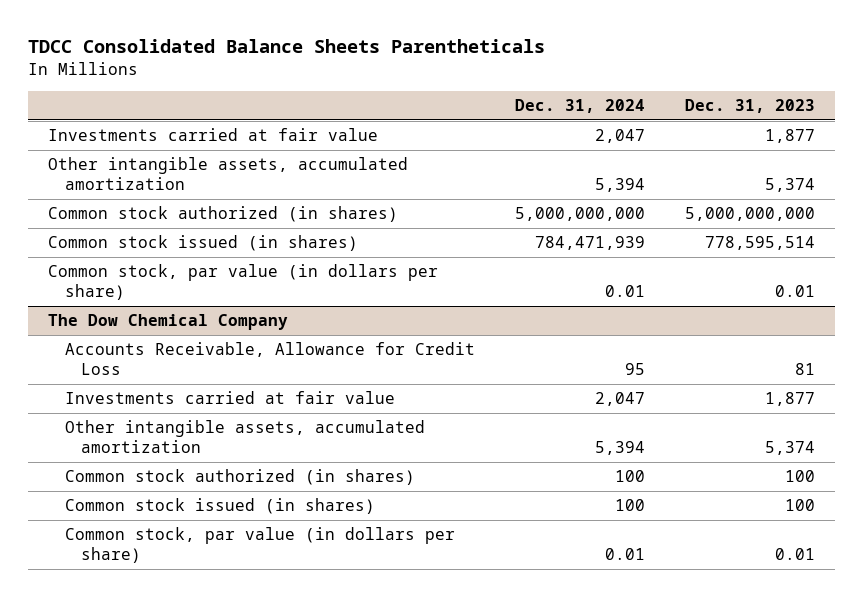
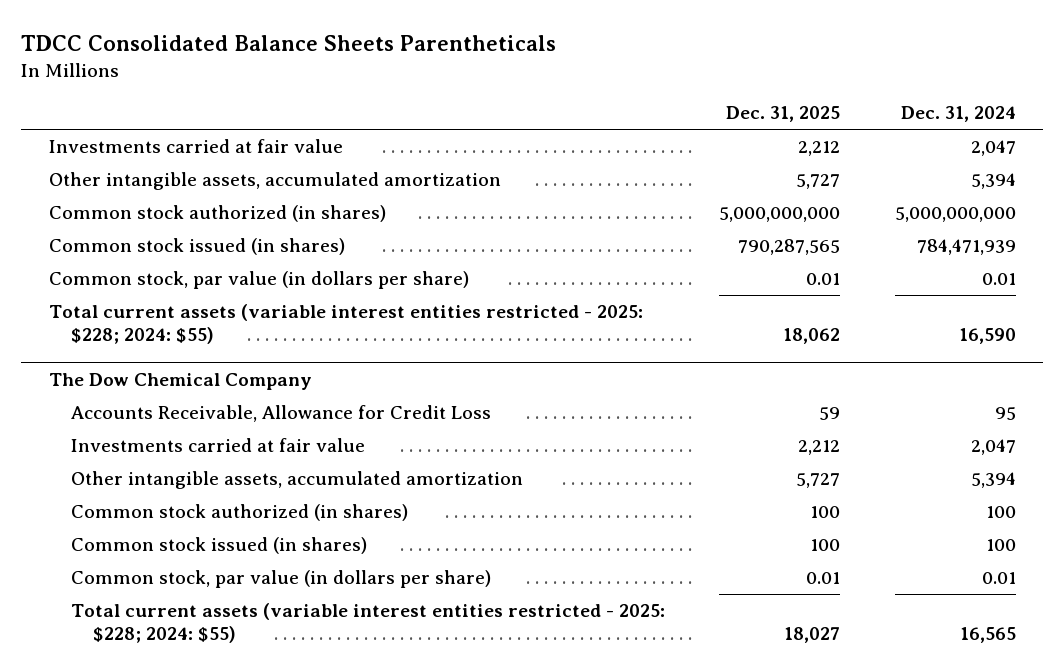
- | Dec. 31, 2024 | Dec. 31, 2023
+ | Dec. 31, 2025 | Dec. 31, 2024
+ Total current assets (variable interest entities restricted - 2025: $228; 2024: $55) | 18,062 | 16,590
@ The Dow Chemical Company
+ Total current assets (variable interest entities restricted - 2025: $228; 2024: $55) | 18,027 | 16,565

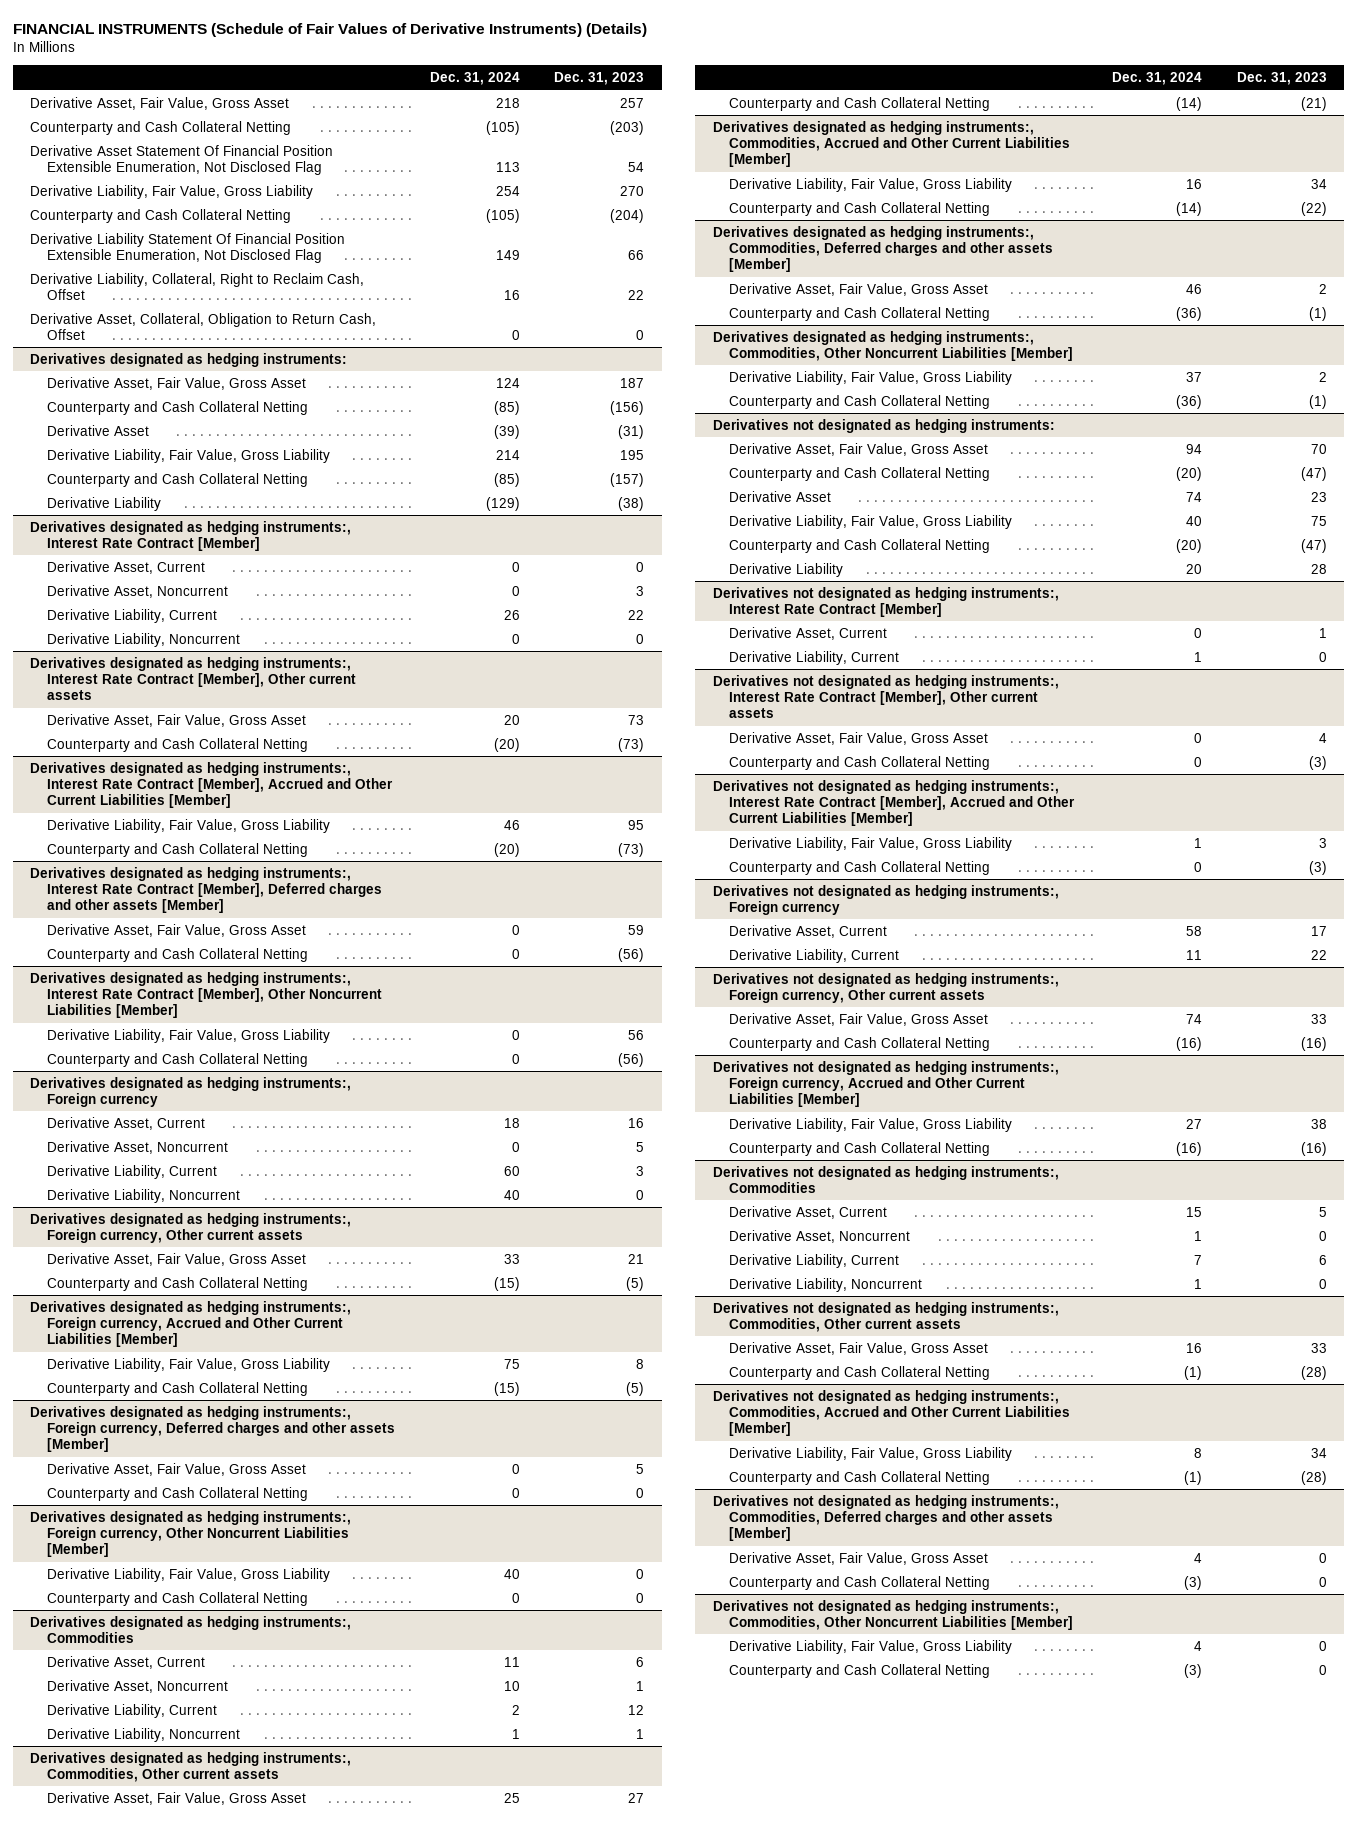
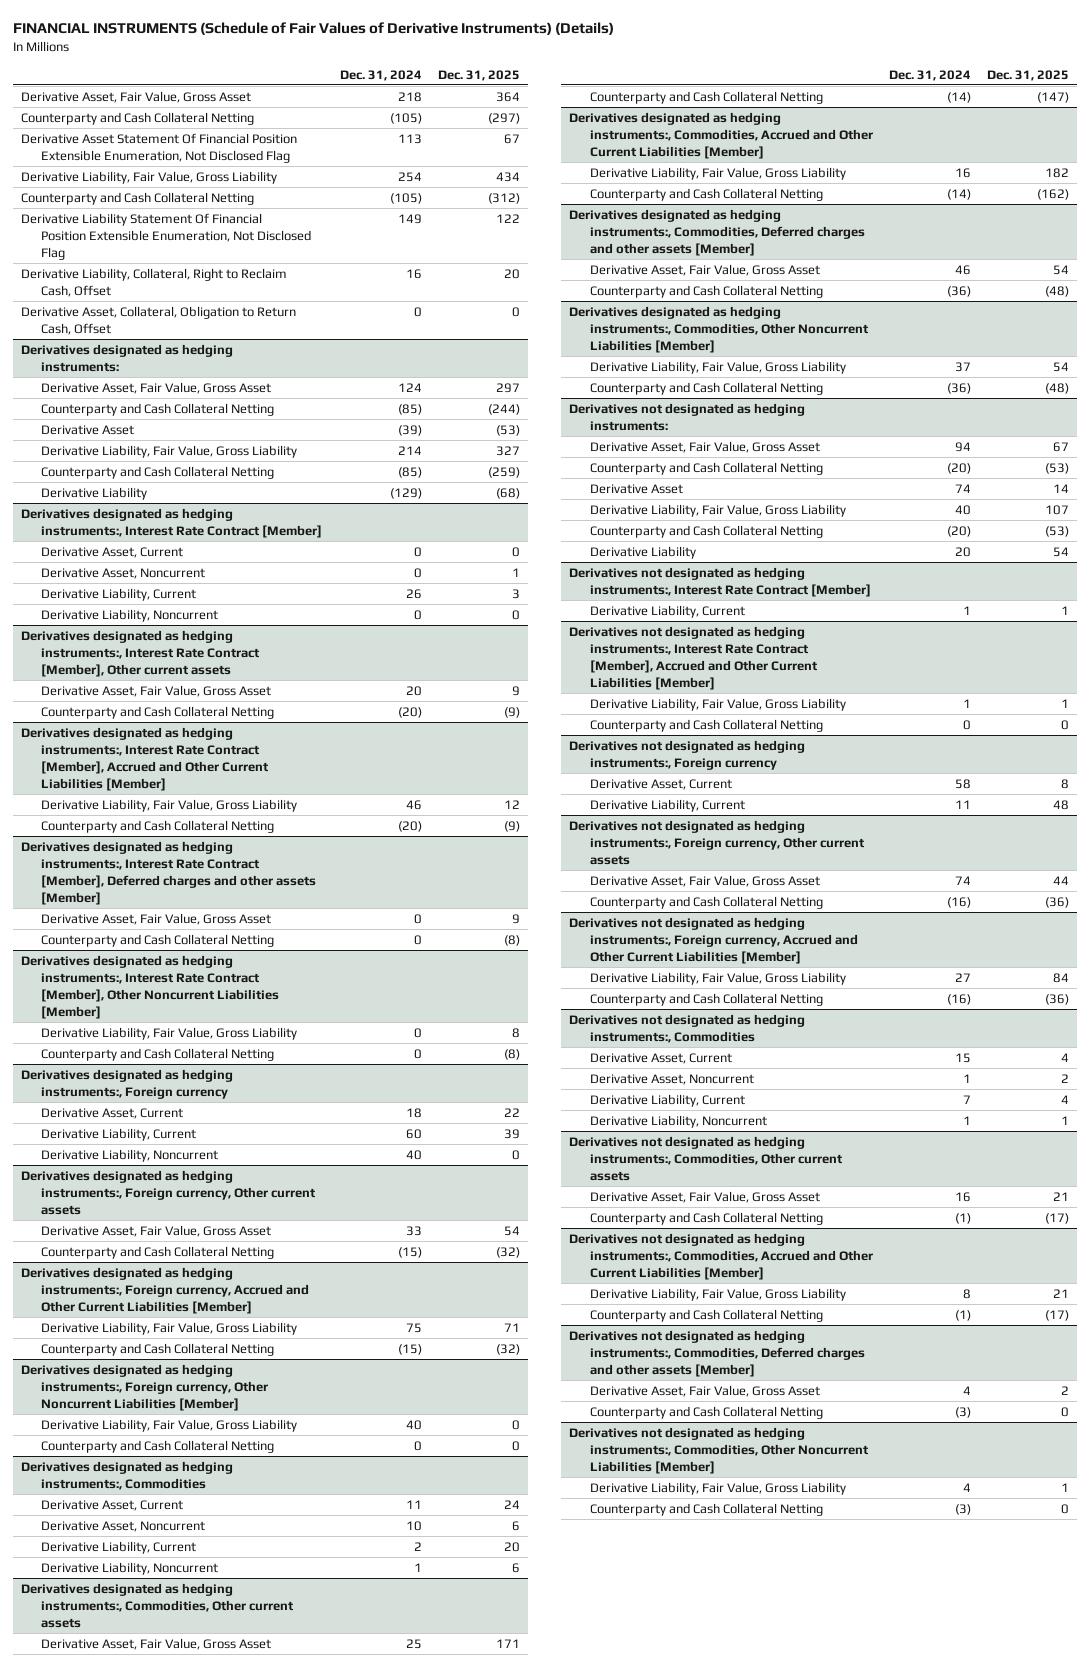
- | Dec. 31, 2024 | Dec. 31, 2023
+ | Dec. 31, 2024 | Dec. 31, 2025
@ Derivatives designated as hedging instruments:, Foreign currency
- Derivative Asset, Noncurrent | 0 | 5
- Derivatives designated as hedging instruments:, Foreign currency, Deferred charges and other assets [Member]
- Derivative Asset, Fair Value, Gross Asset | 0 | 5
- Counterparty and Cash Collateral Netting | 0 | 0
@ Derivatives not designated as hedging instruments:, Interest Rate Contract [Member]
- Derivative Asset, Current | 0 | 1
- Derivatives not designated as hedging instruments:, Interest Rate Contract [Member], Other current assets
- Derivative Asset, Fair Value, Gross Asset | 0 | 4
- Counterparty and Cash Collateral Netting | 0 | (3)

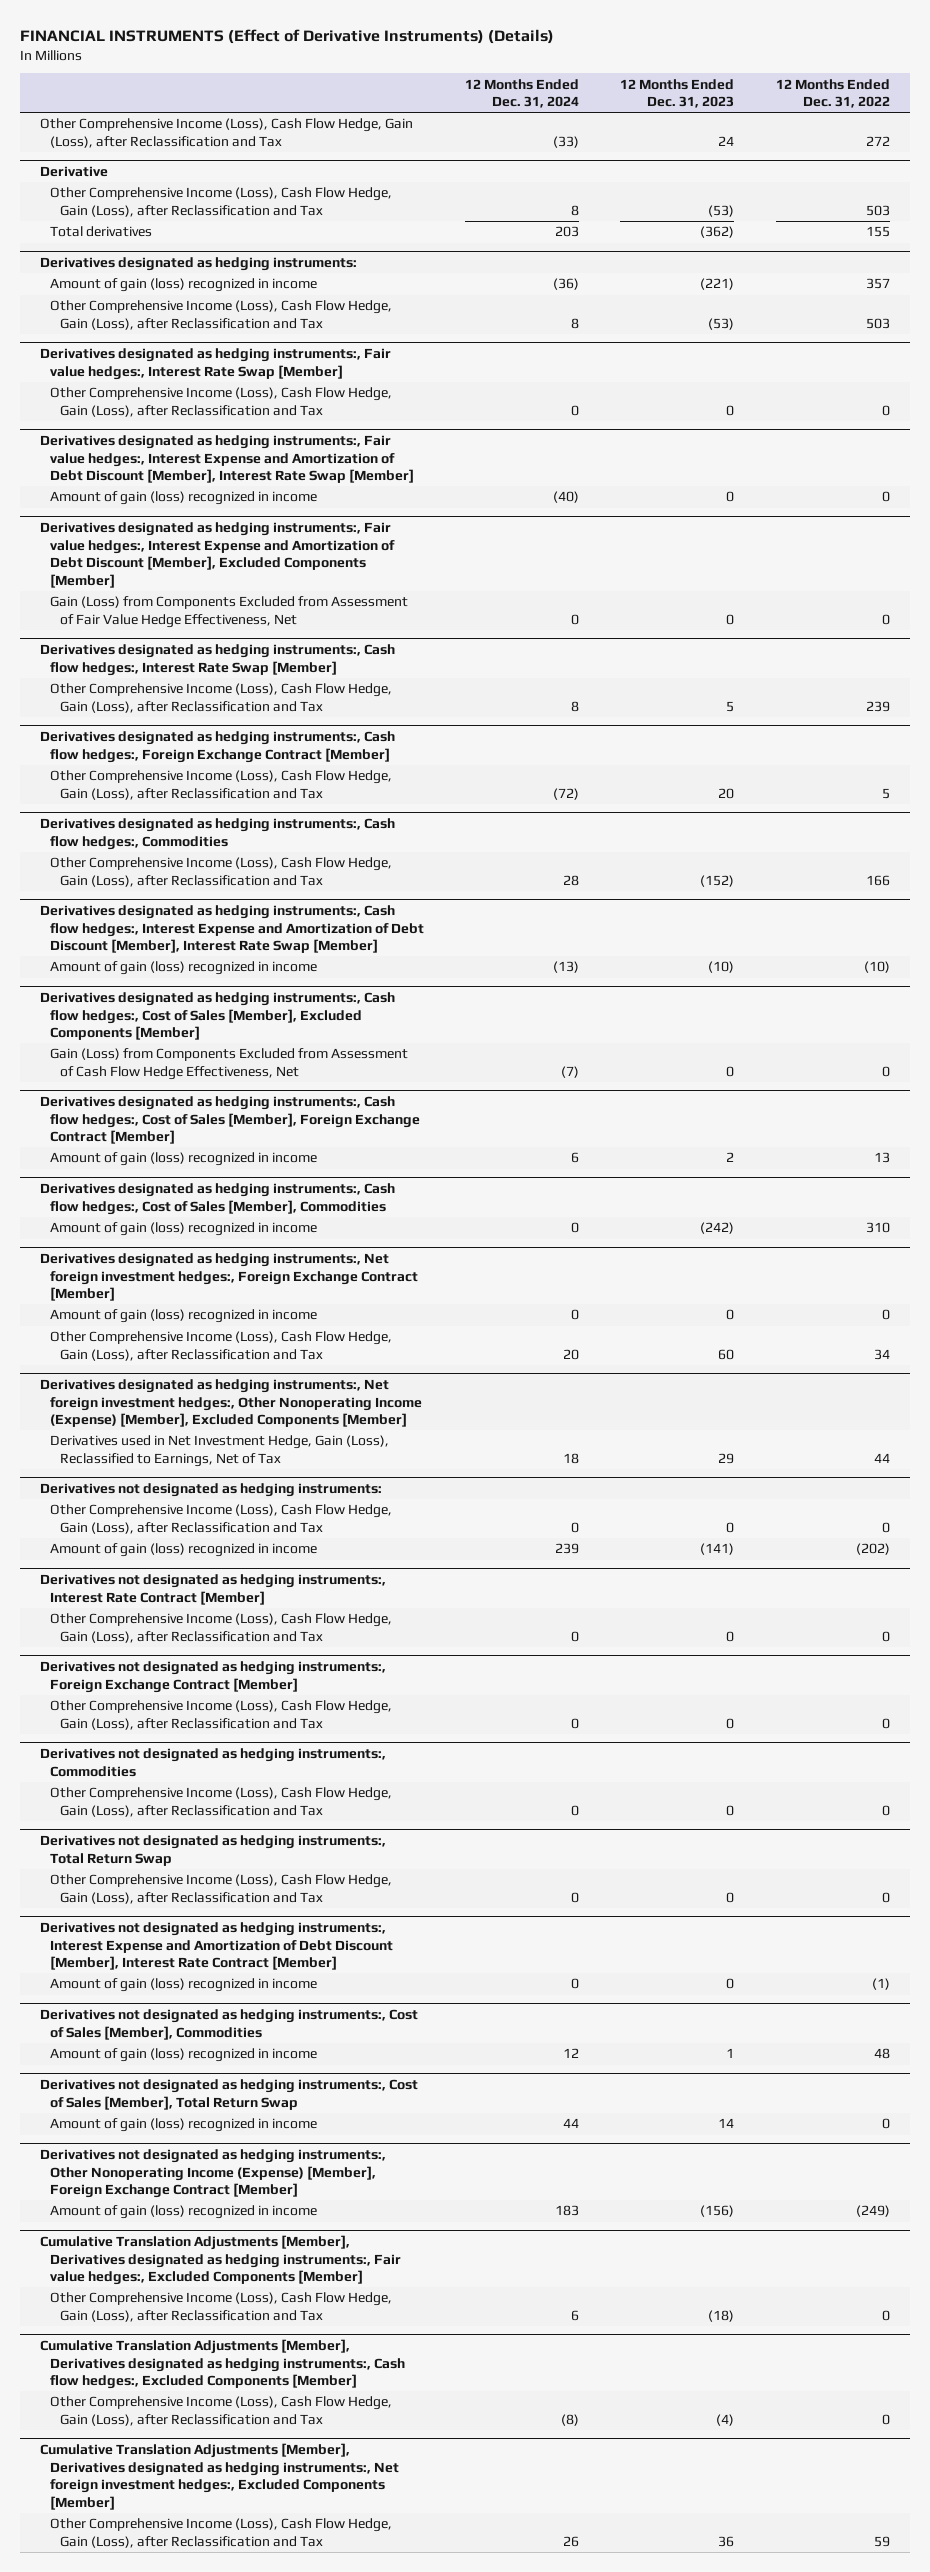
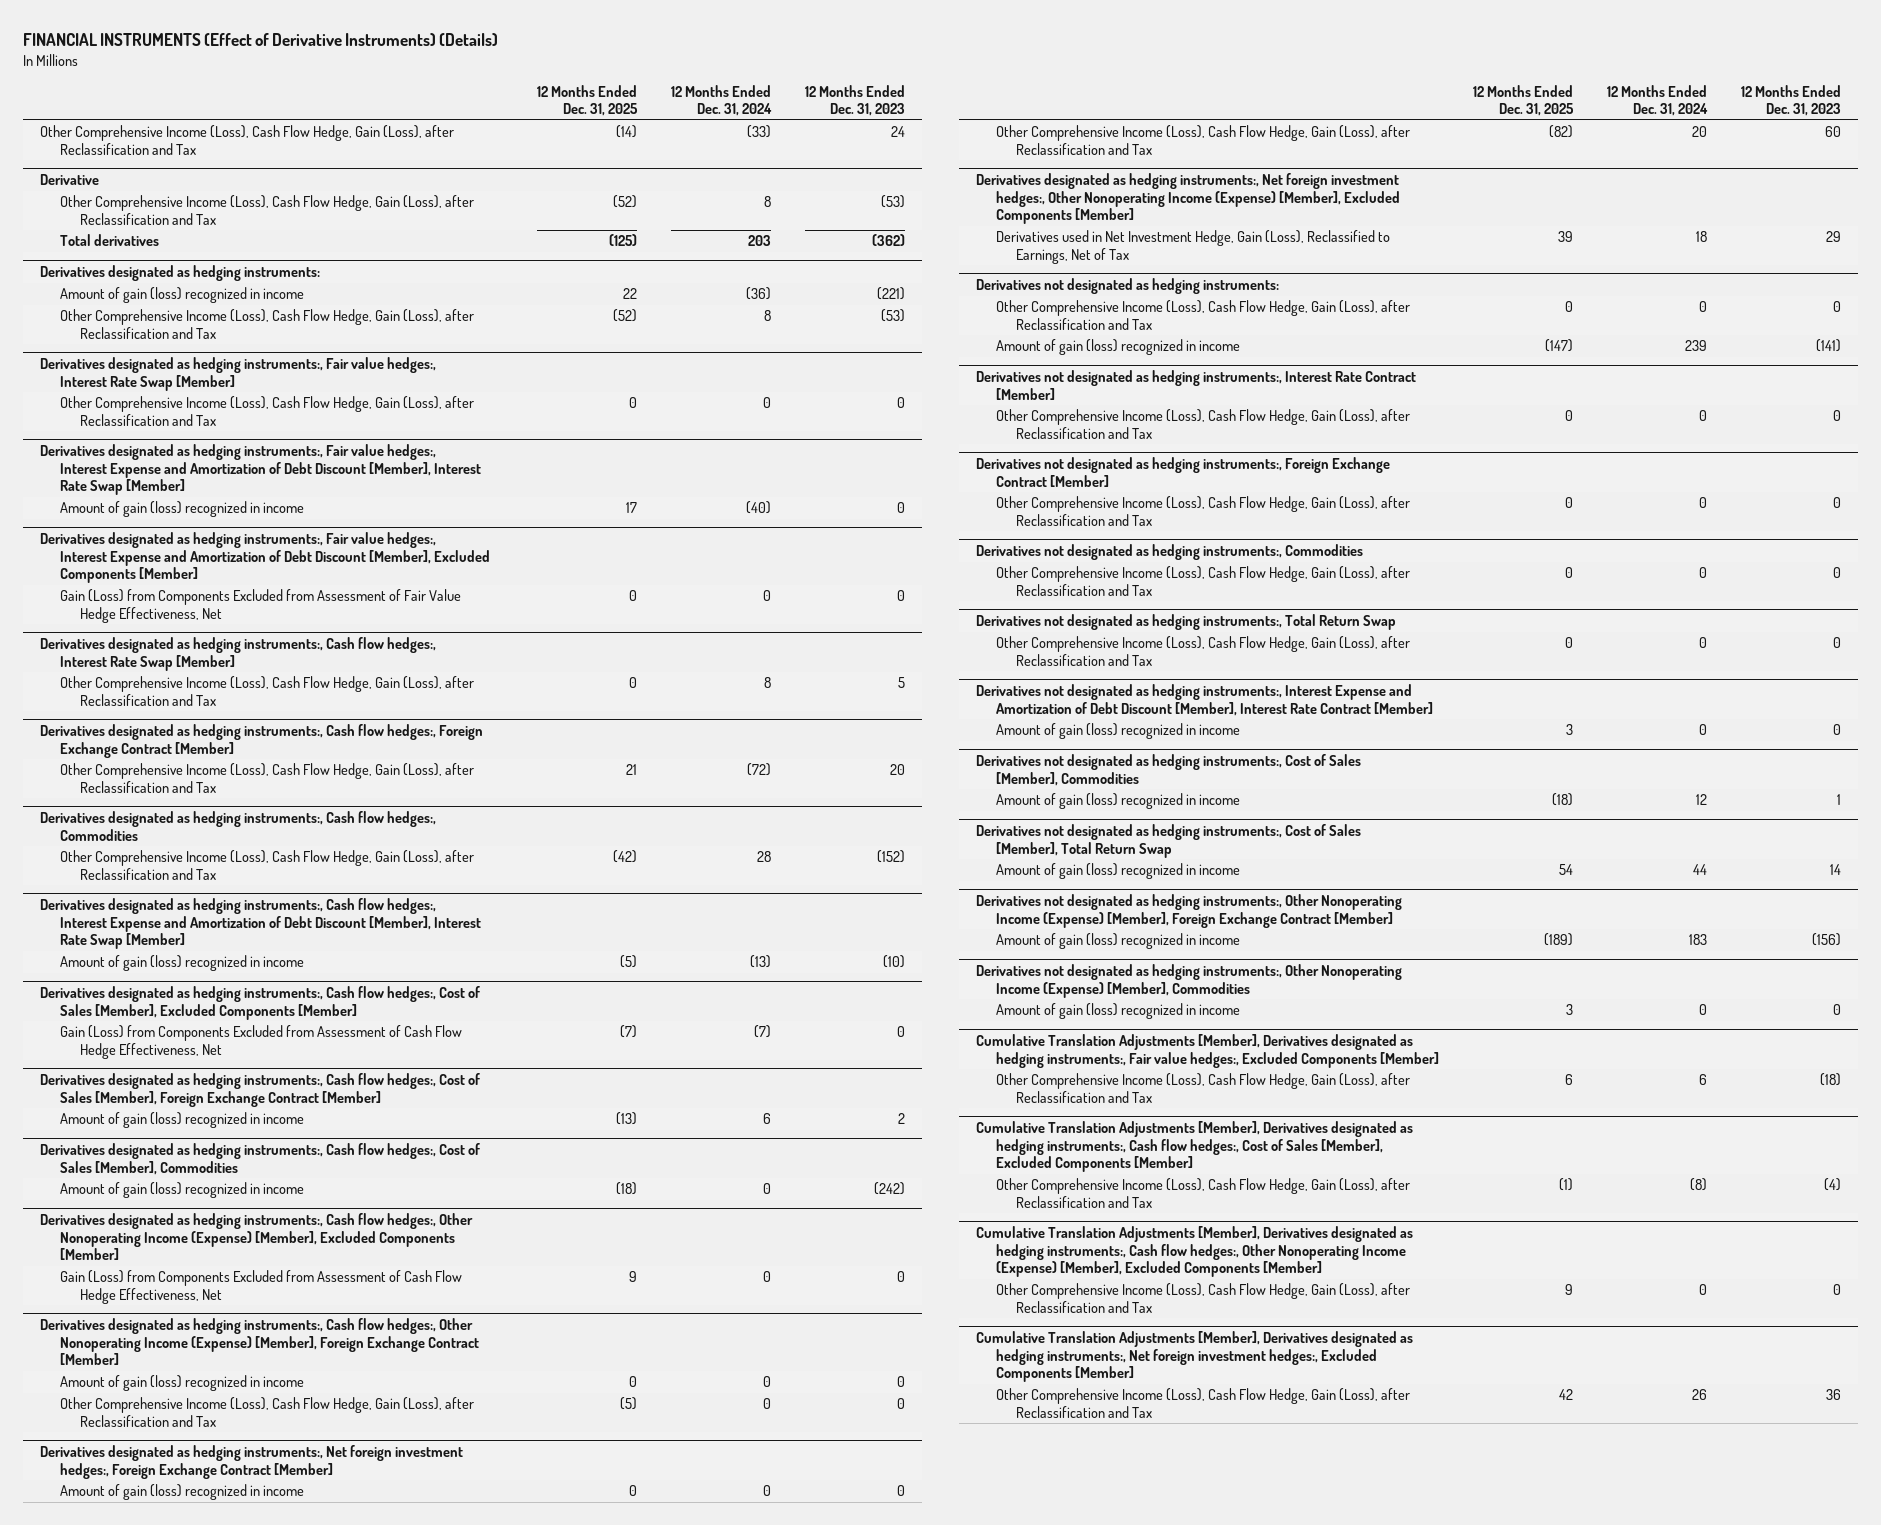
- | 12 Months Ended Dec. 31, 2024 | 12 Months Ended Dec. 31, 2023 | 12 Months Ended Dec. 31, 2022
+ | 12 Months Ended Dec. 31, 2025 | 12 Months Ended Dec. 31, 2024 | 12 Months Ended Dec. 31, 2023
+ Derivatives designated as hedging instruments:, Cash flow hedges:, Other Nonoperating Income (Expense) [Member], Excluded Components [Member]
+ Gain (Loss) from Components Excluded from Assessment of Cash Flow Hedge Effectiveness, Net | 9 | 0 | 0
+ Derivatives designated as hedging instruments:, Cash flow hedges:, Other Nonoperating Income (Expense) [Member], Foreign Exchange Contract [Member]
+ Amount of gain (loss) recognized in income | 0 | 0 | 0
+ Other Comprehensive Income (Loss), Cash Flow Hedge, Gain (Loss), after Reclassification and Tax | (5) | 0 | 0
+ Derivatives not designated as hedging instruments:, Other Nonoperating Income (Expense) [Member], Commodities
+ Amount of gain (loss) recognized in income | 3 | 0 | 0
- Cumulative Translation Adjustments [Member], Derivatives designated as hedging instruments:, Cash flow hedges:, Excluded Components [Member]
+ Cumulative Translation Adjustments [Member], Derivatives designated as hedging instruments:, Cash flow hedges:, Cost of Sales [Member], Excluded Components [Member]
+ Cumulative Translation Adjustments [Member], Derivatives designated as hedging instruments:, Cash flow hedges:, Other Nonoperating Income (Expense) [Member], Excluded Components [Member]
+ Other Comprehensive Income (Loss), Cash Flow Hedge, Gain (Loss), after Reclassification and Tax | 9 | 0 | 0

